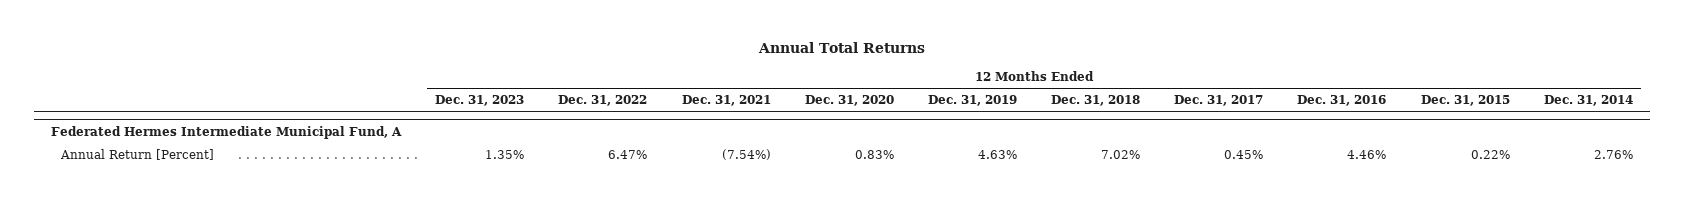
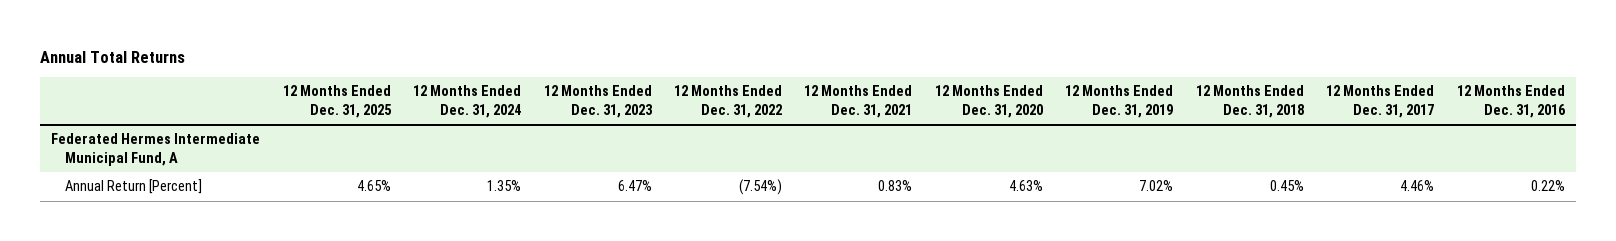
- | 12 Months Ended Dec. 31, 2023 | 12 Months Ended Dec. 31, 2022 | 12 Months Ended Dec. 31, 2021 | 12 Months Ended Dec. 31, 2020 | 12 Months Ended Dec. 31, 2019 | 12 Months Ended Dec. 31, 2018 | 12 Months Ended Dec. 31, 2017 | 12 Months Ended Dec. 31, 2016 | 12 Months Ended Dec. 31, 2015 | 12 Months Ended Dec. 31, 2014
+ | 12 Months Ended Dec. 31, 2025 | 12 Months Ended Dec. 31, 2024 | 12 Months Ended Dec. 31, 2023 | 12 Months Ended Dec. 31, 2022 | 12 Months Ended Dec. 31, 2021 | 12 Months Ended Dec. 31, 2020 | 12 Months Ended Dec. 31, 2019 | 12 Months Ended Dec. 31, 2018 | 12 Months Ended Dec. 31, 2017 | 12 Months Ended Dec. 31, 2016
@ Federated Hermes Intermediate Municipal Fund, A
- Annual Return [Percent] | 1.35% | 6.47% | (7.54%) | 0.83% | 4.63% | 7.02% | 0.45% | 4.46% | 0.22% | 2.76%
+ Annual Return [Percent] | 4.65% | 1.35% | 6.47% | (7.54%) | 0.83% | 4.63% | 7.02% | 0.45% | 4.46% | 0.22%

